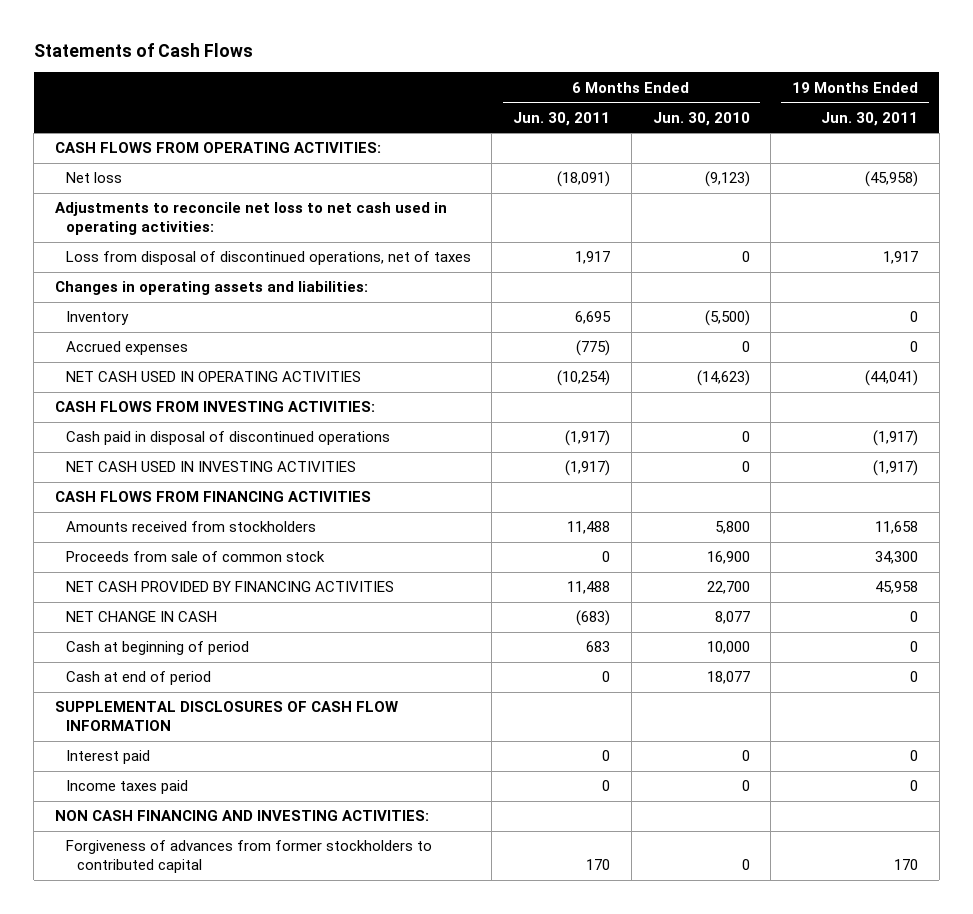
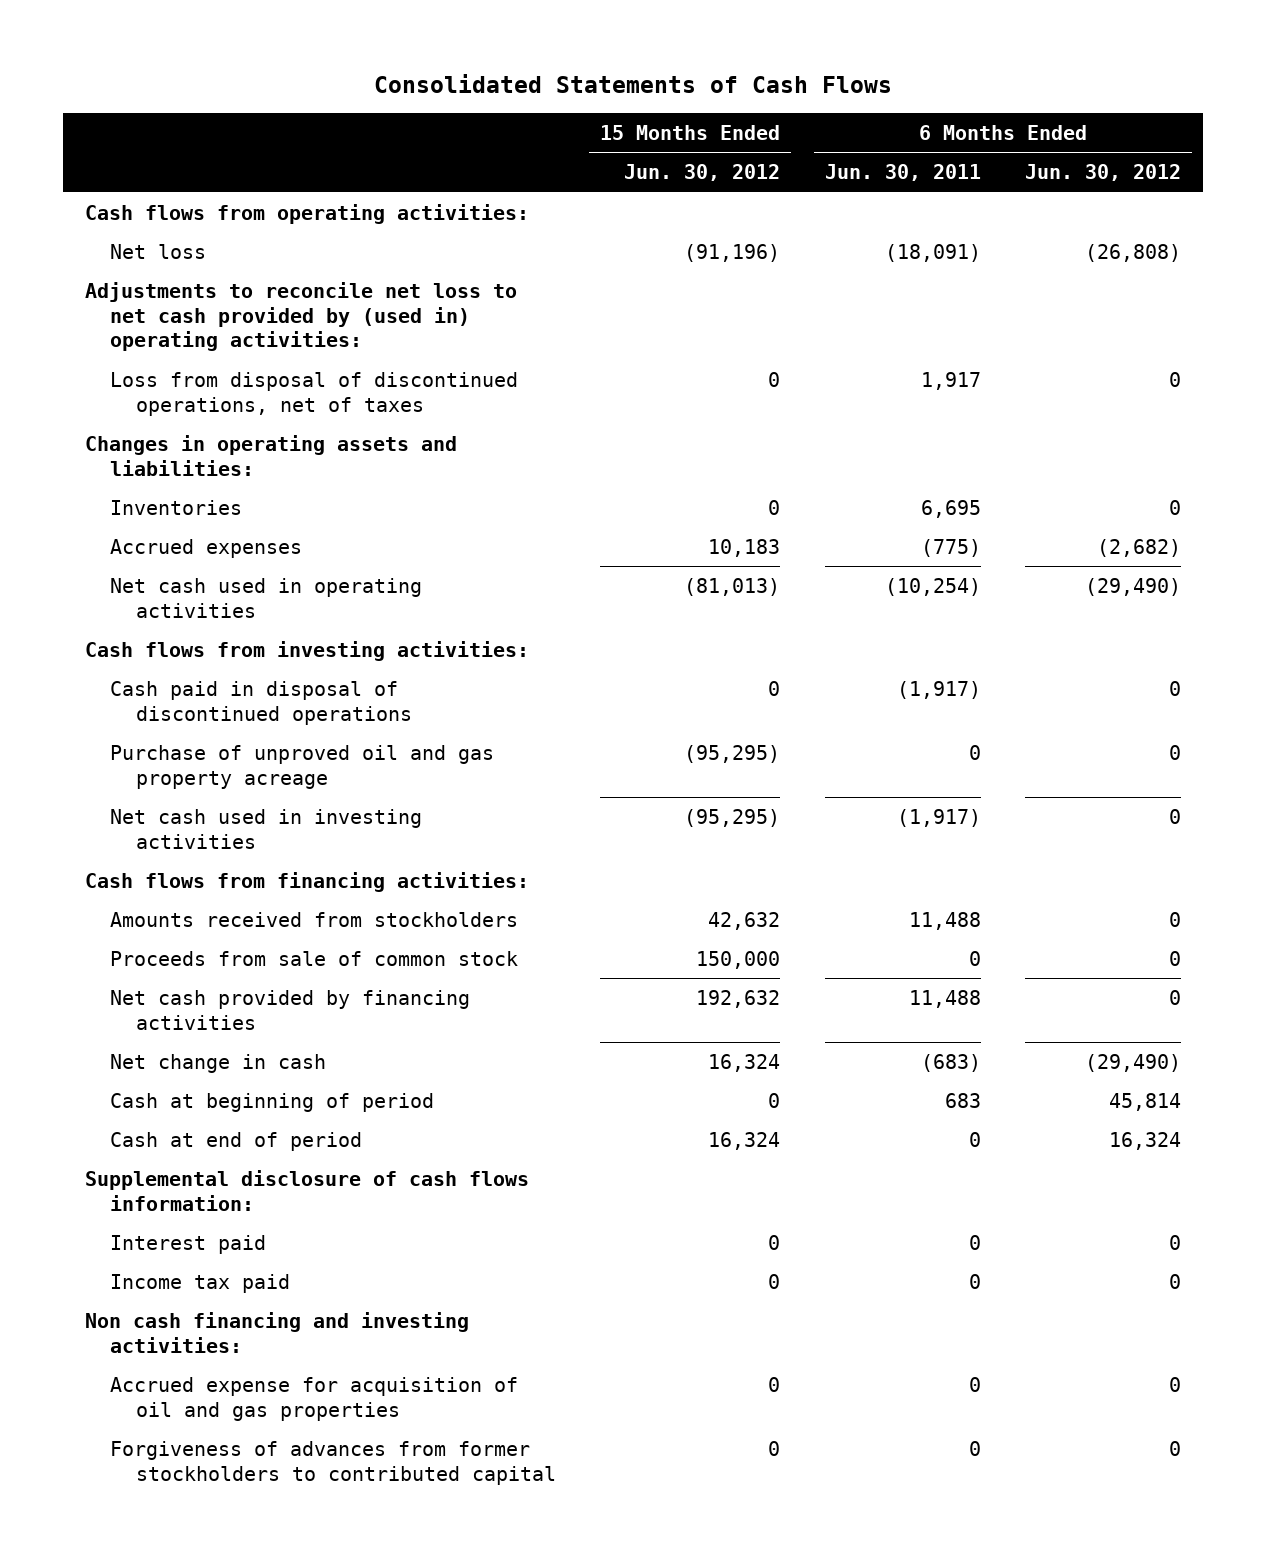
- Statements of Cash Flows
+ Consolidated Statements of Cash Flows
- | 6 Months Ended Jun. 30, 2011 | 6 Months Ended Jun. 30, 2010 | 19 Months Ended Jun. 30, 2011
+ | 15 Months Ended Jun. 30, 2012 | 6 Months Ended Jun. 30, 2011 | 6 Months Ended Jun. 30, 2012
- CASH FLOWS FROM OPERATING ACTIVITIES:
+ Cash flows from operating activities:
- Adjustments to reconcile net loss to net cash used in operating activities:
+ Adjustments to reconcile net loss to net cash provided by (used in) operating activities:
- Inventory | 6,695 | (5,500) | 0
+ Inventories | 0 | 6,695 | 0
- NET CASH USED IN OPERATING ACTIVITIES | (10,254) | (14,623) | (44,041)
- CASH FLOWS FROM INVESTING ACTIVITIES:
+ Net cash used in operating activities | (81,013) | (10,254) | (29,490)
+ Cash flows from investing activities:
- NET CASH USED IN INVESTING ACTIVITIES | (1,917) | 0 | (1,917)
- CASH FLOWS FROM FINANCING ACTIVITIES
+ Purchase of unproved oil and gas property acreage | (95,295) | 0 | 0
+ Net cash used in investing activities | (95,295) | (1,917) | 0
+ Cash flows from financing activities:
- NET CASH PROVIDED BY FINANCING ACTIVITIES | 11,488 | 22,700 | 45,958
- NET CHANGE IN CASH | (683) | 8,077 | 0
+ Net cash provided by financing activities | 192,632 | 11,488 | 0
+ Net change in cash | 16,324 | (683) | (29,490)
- SUPPLEMENTAL DISCLOSURES OF CASH FLOW INFORMATION
+ Supplemental disclosure of cash flows information:
- Income taxes paid | 0 | 0 | 0
- NON CASH FINANCING AND INVESTING ACTIVITIES:
- Forgiveness of advances from former stockholders to contributed capital | 170 | 0 | 170
+ Income tax paid | 0 | 0 | 0
+ Non cash financing and investing activities:
+ Accrued expense for acquisition of oil and gas properties | 0 | 0 | 0
+ Forgiveness of advances from former stockholders to contributed capital | 0 | 0 | 0

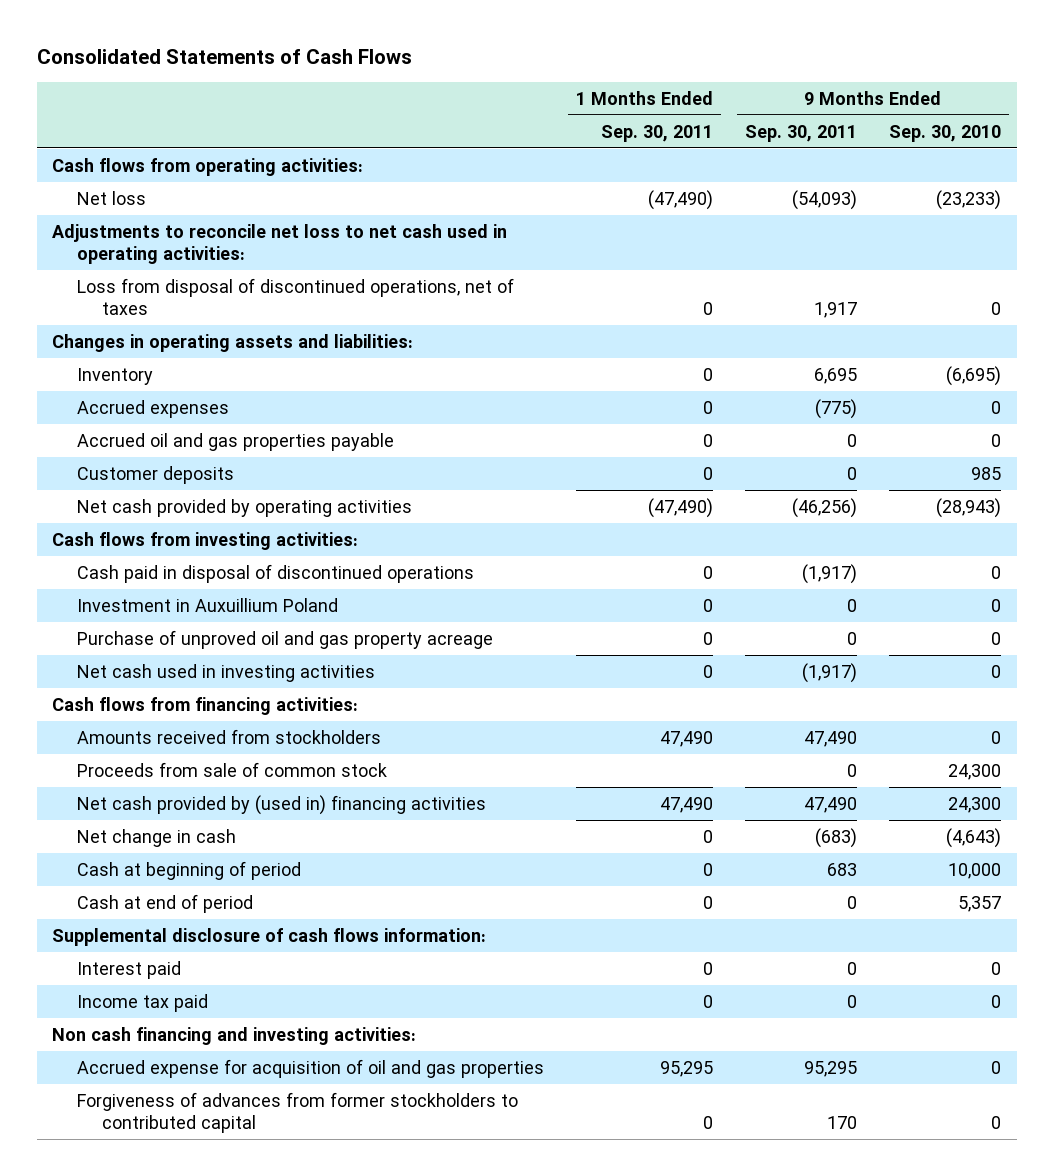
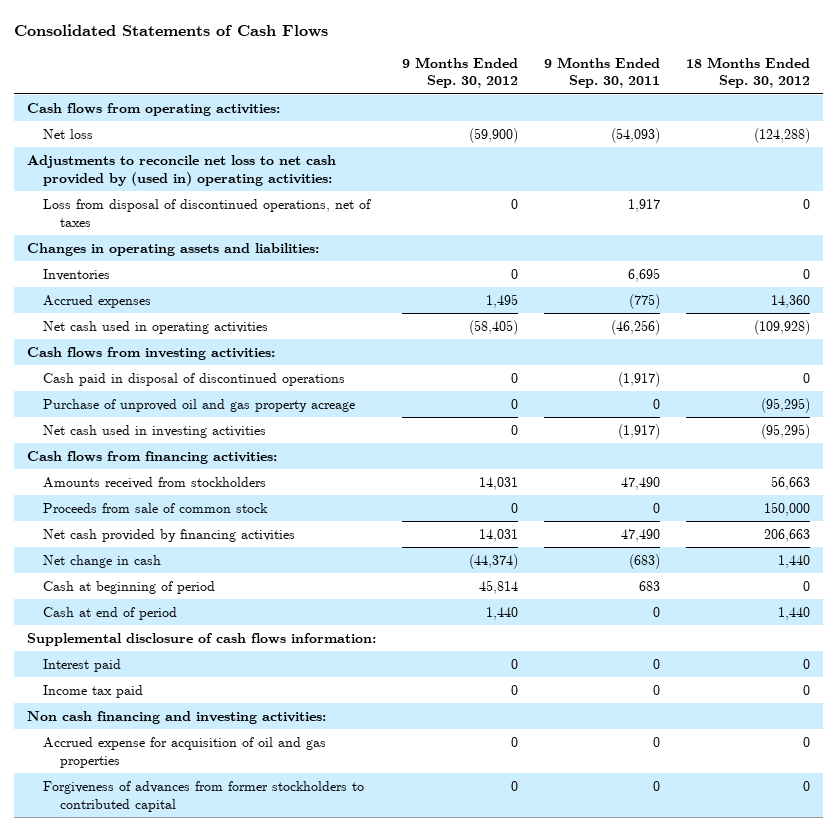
- | 1 Months Ended Sep. 30, 2011 | 9 Months Ended Sep. 30, 2011 | 9 Months Ended Sep. 30, 2010
+ | 9 Months Ended Sep. 30, 2012 | 9 Months Ended Sep. 30, 2011 | 18 Months Ended Sep. 30, 2012
- Adjustments to reconcile net loss to net cash used in operating activities:
+ Adjustments to reconcile net loss to net cash provided by (used in) operating activities:
- Inventory | 0 | 6,695 | (6,695)
+ Inventories | 0 | 6,695 | 0
- Accrued oil and gas properties payable | 0 | 0 | 0
- Customer deposits | 0 | 0 | 985
- Net cash provided by operating activities | (47,490) | (46,256) | (28,943)
+ Net cash used in operating activities | (58,405) | (46,256) | (109,928)
- Investment in Auxuillium Poland | 0 | 0 | 0
- Net cash provided by (used in) financing activities | 47,490 | 47,490 | 24,300
+ Net cash provided by financing activities | 14,031 | 47,490 | 206,663
- Accrued expense for acquisition of oil and gas properties | 95,295 | 95,295 | 0
- Forgiveness of advances from former stockholders to contributed capital | 0 | 170 | 0
+ Accrued expense for acquisition of oil and gas properties | 0 | 0 | 0
+ Forgiveness of advances from former stockholders to contributed capital | 0 | 0 | 0

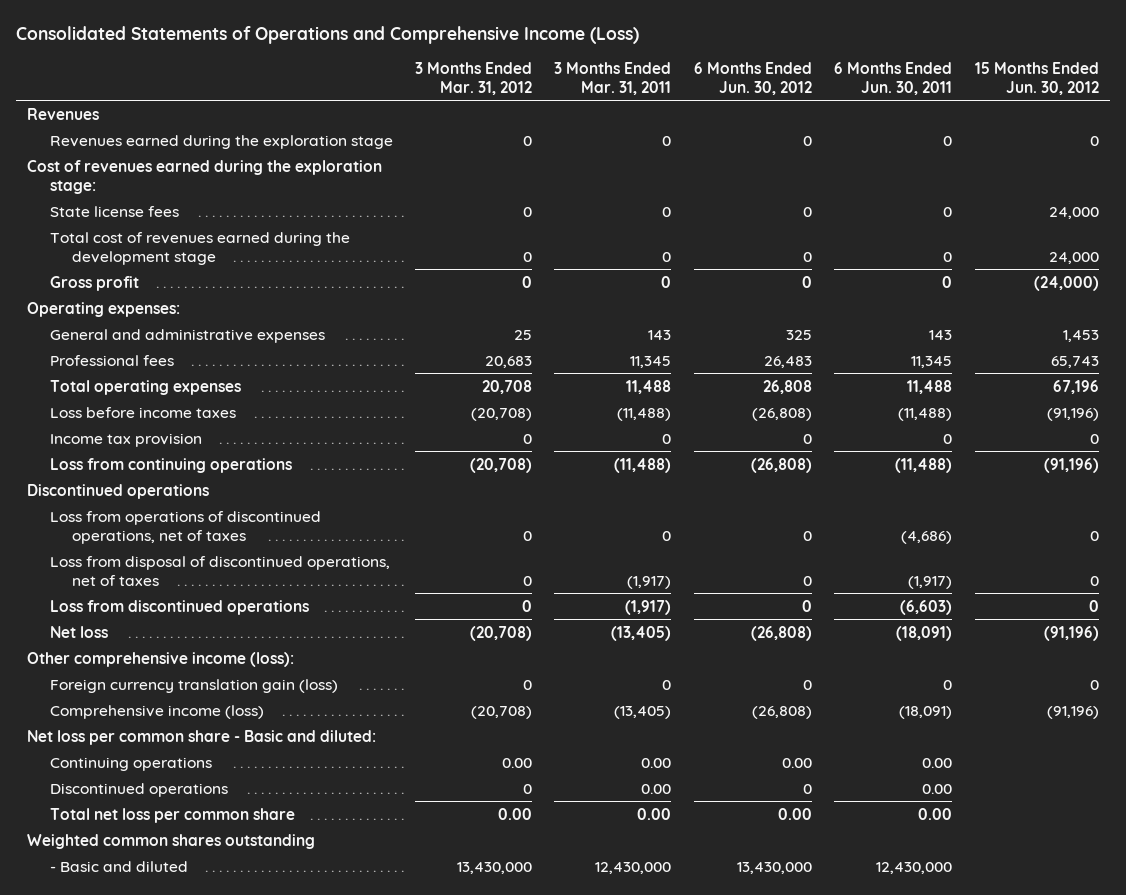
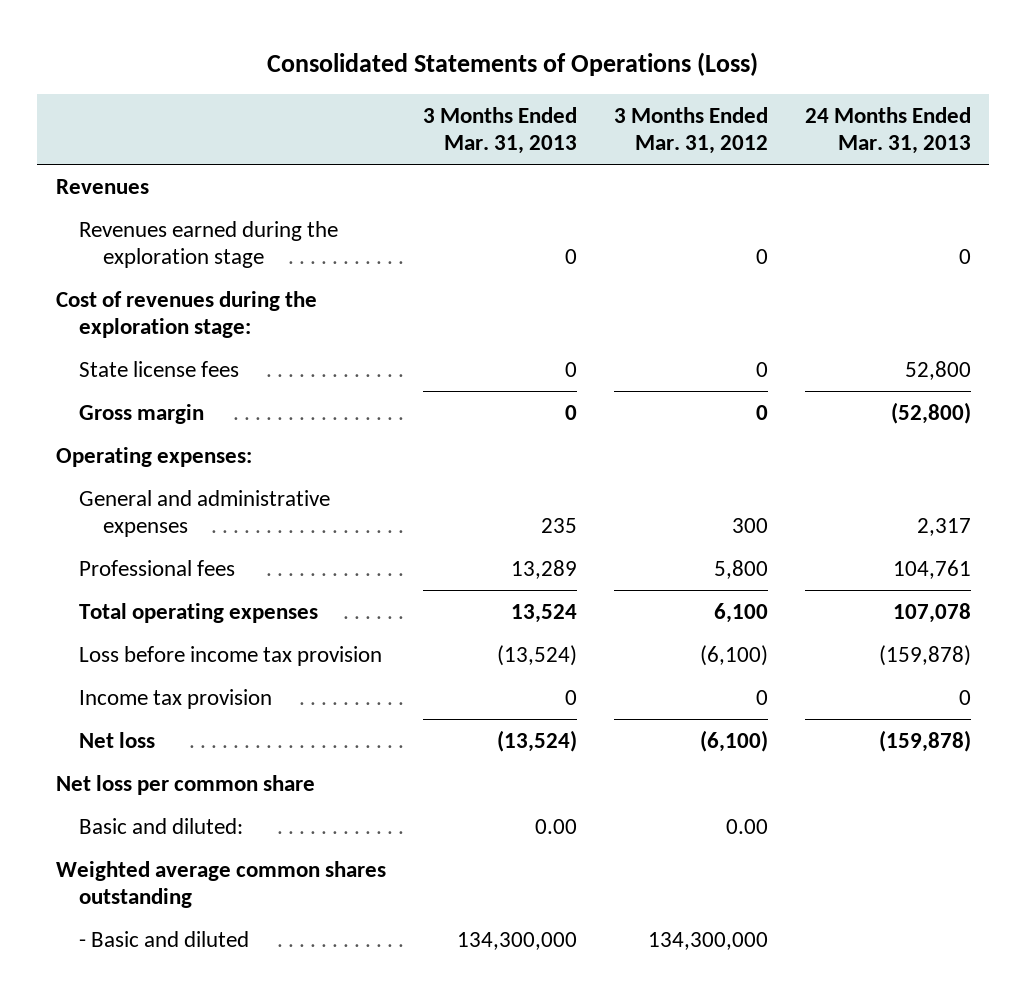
- Consolidated Statements of Operations and Comprehensive Income (Loss)
+ Consolidated Statements of Operations (Loss)
- | 3 Months Ended Mar. 31, 2012 | 3 Months Ended Mar. 31, 2011 | 6 Months Ended Jun. 30, 2012 | 6 Months Ended Jun. 30, 2011 | 15 Months Ended Jun. 30, 2012
+ | 3 Months Ended Mar. 31, 2013 | 3 Months Ended Mar. 31, 2012 | 24 Months Ended Mar. 31, 2013
- Cost of revenues earned during the exploration stage:
+ Cost of revenues during the exploration stage:
- Total cost of revenues earned during the development stage | 0 | 0 | 0 | 0 | 24,000
- Gross profit | 0 | 0 | 0 | 0 | (24,000)
+ Gross margin | 0 | 0 | (52,800)
- General and administrative expenses | 25 | 143 | 325 | 143 | 1,453
- Professional fees | 20,683 | 11,345 | 26,483 | 11,345 | 65,743
- Total operating expenses | 20,708 | 11,488 | 26,808 | 11,488 | 67,196
- Loss before income taxes | (20,708) | (11,488) | (26,808) | (11,488) | (91,196)
+ General and administrative expenses | 235 | 300 | 2,317
+ Professional fees | 13,289 | 5,800 | 104,761
+ Total operating expenses | 13,524 | 6,100 | 107,078
+ Loss before income tax provision | (13,524) | (6,100) | (159,878)
- Loss from continuing operations | (20,708) | (11,488) | (26,808) | (11,488) | (91,196)
- Discontinued operations
- Loss from operations of discontinued operations, net of taxes | 0 | 0 | 0 | (4,686) | 0
- Loss from disposal of discontinued operations, net of taxes | 0 | (1,917) | 0 | (1,917) | 0
- Loss from discontinued operations | 0 | (1,917) | 0 | (6,603) | 0
- Net loss | (20,708) | (13,405) | (26,808) | (18,091) | (91,196)
- Other comprehensive income (loss):
- Foreign currency translation gain (loss) | 0 | 0 | 0 | 0 | 0
- Comprehensive income (loss) | (20,708) | (13,405) | (26,808) | (18,091) | (91,196)
- Net loss per common share - Basic and diluted:
- Continuing operations | 0.00 | 0.00 | 0.00 | 0.00 |
- Discontinued operations | 0 | 0.00 | 0 | 0.00 |
- Total net loss per common share | 0.00 | 0.00 | 0.00 | 0.00 |
- Weighted common shares outstanding
- - Basic and diluted | 13,430,000 | 12,430,000 | 13,430,000 | 12,430,000 |
+ Net loss | (13,524) | (6,100) | (159,878)
+ Net loss per common share
+ Basic and diluted: | 0.00 | 0.00 |
+ Weighted average common shares outstanding
+ - Basic and diluted | 134,300,000 | 134,300,000 |

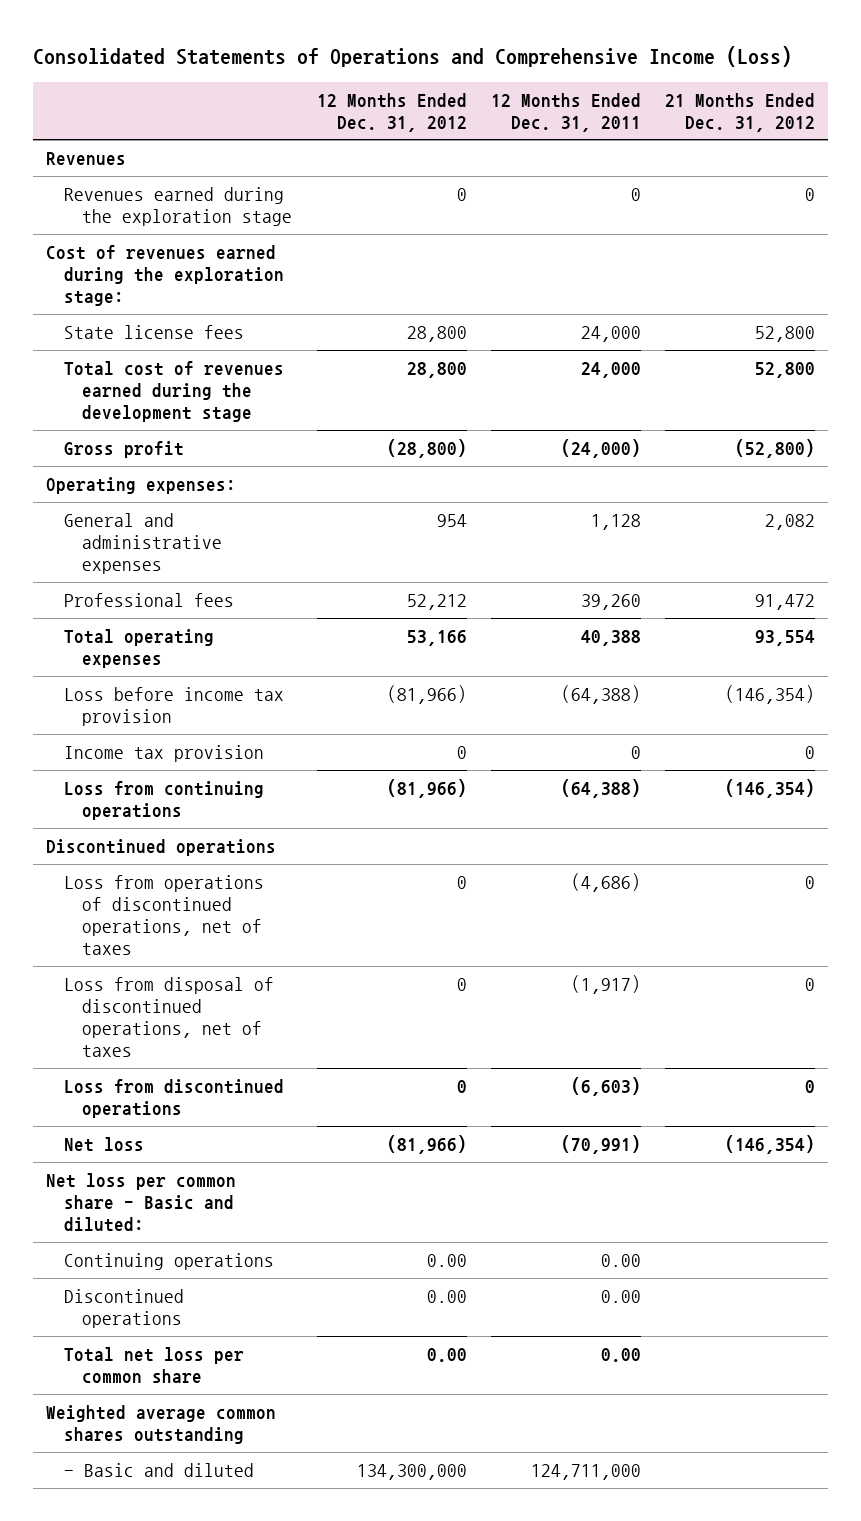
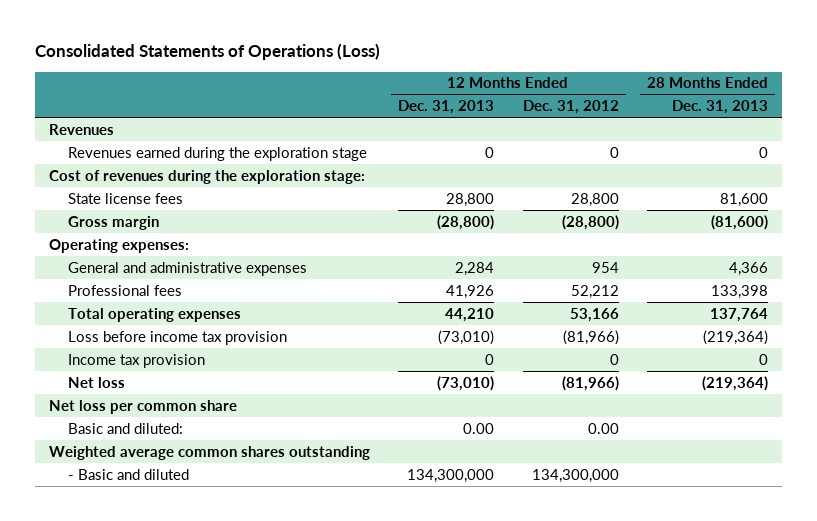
- Consolidated Statements of Operations and Comprehensive Income (Loss)
+ Consolidated Statements of Operations (Loss)
- | 12 Months Ended Dec. 31, 2012 | 12 Months Ended Dec. 31, 2011 | 21 Months Ended Dec. 31, 2012
+ | 12 Months Ended Dec. 31, 2013 | 12 Months Ended Dec. 31, 2012 | 28 Months Ended Dec. 31, 2013
- Cost of revenues earned during the exploration stage:
+ Cost of revenues during the exploration stage:
- Total cost of revenues earned during the development stage | 28,800 | 24,000 | 52,800
- Gross profit | (28,800) | (24,000) | (52,800)
+ Gross margin | (28,800) | (28,800) | (81,600)
- Loss from continuing operations | (81,966) | (64,388) | (146,354)
- Discontinued operations
- Loss from operations of discontinued operations, net of taxes | 0 | (4,686) | 0
- Loss from disposal of discontinued operations, net of taxes | 0 | (1,917) | 0
- Loss from discontinued operations | 0 | (6,603) | 0
- Net loss per common share - Basic and diluted:
- Continuing operations | 0.00 | 0.00 |
- Discontinued operations | 0.00 | 0.00 |
- Total net loss per common share | 0.00 | 0.00 |
+ Net loss per common share
+ Basic and diluted: | 0.00 | 0.00 |

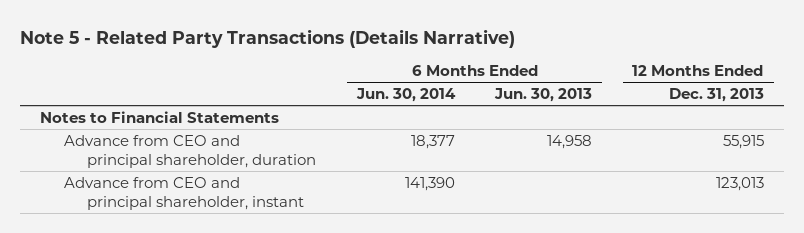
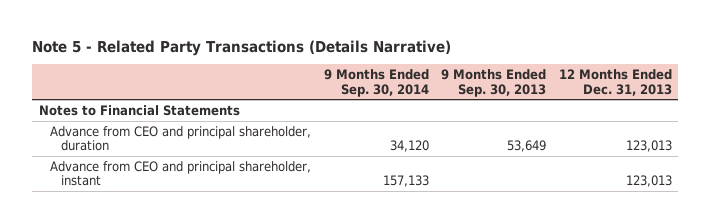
- | 6 Months Ended Jun. 30, 2014 | 6 Months Ended Jun. 30, 2013 | 12 Months Ended Dec. 31, 2013
+ | 9 Months Ended Sep. 30, 2014 | 9 Months Ended Sep. 30, 2013 | 12 Months Ended Dec. 31, 2013
- Advance from CEO and principal shareholder, duration | 18,377 | 14,958 | 55,915
+ Advance from CEO and principal shareholder, duration | 34,120 | 53,649 | 123,013

